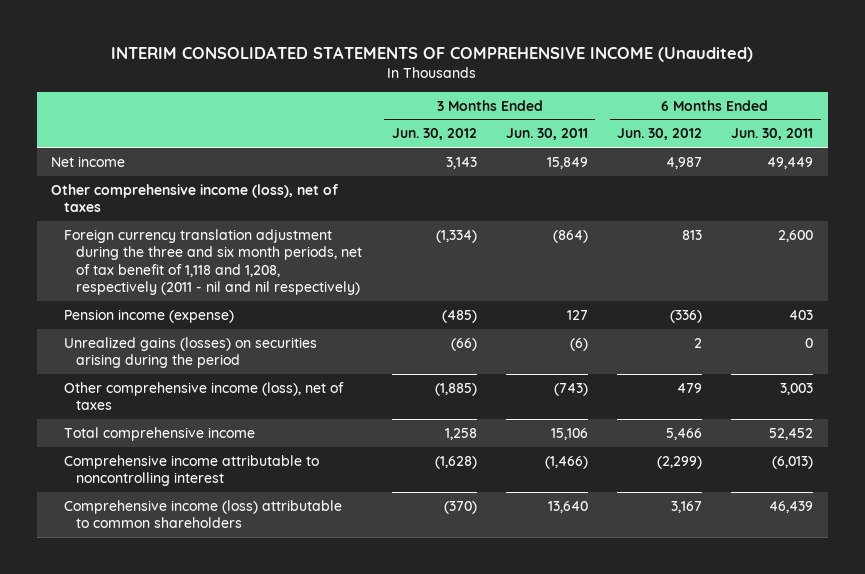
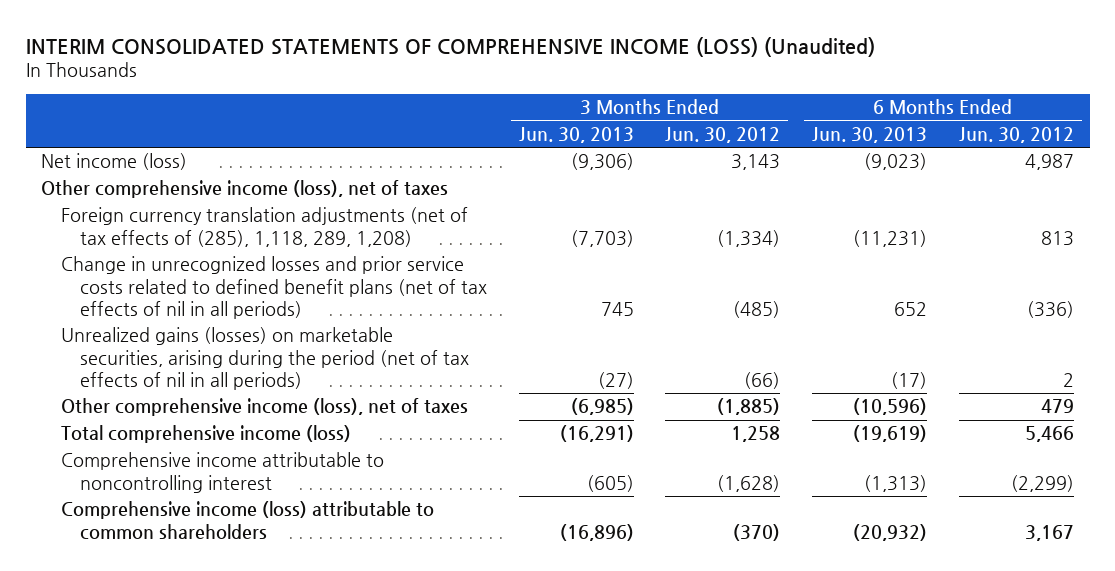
- INTERIM CONSOLIDATED STATEMENTS OF COMPREHENSIVE INCOME (Unaudited)
+ INTERIM CONSOLIDATED STATEMENTS OF COMPREHENSIVE INCOME (LOSS) (Unaudited)
- | 3 Months Ended Jun. 30, 2012 | 3 Months Ended Jun. 30, 2011 | 6 Months Ended Jun. 30, 2012 | 6 Months Ended Jun. 30, 2011
+ | 3 Months Ended Jun. 30, 2013 | 3 Months Ended Jun. 30, 2012 | 6 Months Ended Jun. 30, 2013 | 6 Months Ended Jun. 30, 2012
- Net income | 3,143 | 15,849 | 4,987 | 49,449
+ Net income (loss) | (9,306) | 3,143 | (9,023) | 4,987
- Foreign currency translation adjustment during the three and six month periods, net of tax benefit of 1,118 and 1,208, respectively (2011 - nil and nil respectively) | (1,334) | (864) | 813 | 2,600
- Pension income (expense) | (485) | 127 | (336) | 403
- Unrealized gains (losses) on securities arising during the period | (66) | (6) | 2 | 0
+ Foreign currency translation adjustments (net of tax effects of (285), 1,118, 289, 1,208) | (7,703) | (1,334) | (11,231) | 813
+ Change in unrecognized losses and prior service costs related to defined benefit plans (net of tax effects of nil in all periods) | 745 | (485) | 652 | (336)
+ Unrealized gains (losses) on marketable securities, arising during the period (net of tax effects of nil in all periods) | (27) | (66) | (17) | 2
- Total comprehensive income | 1,258 | 15,106 | 5,466 | 52,452
+ Total comprehensive income (loss) | (16,291) | 1,258 | (19,619) | 5,466

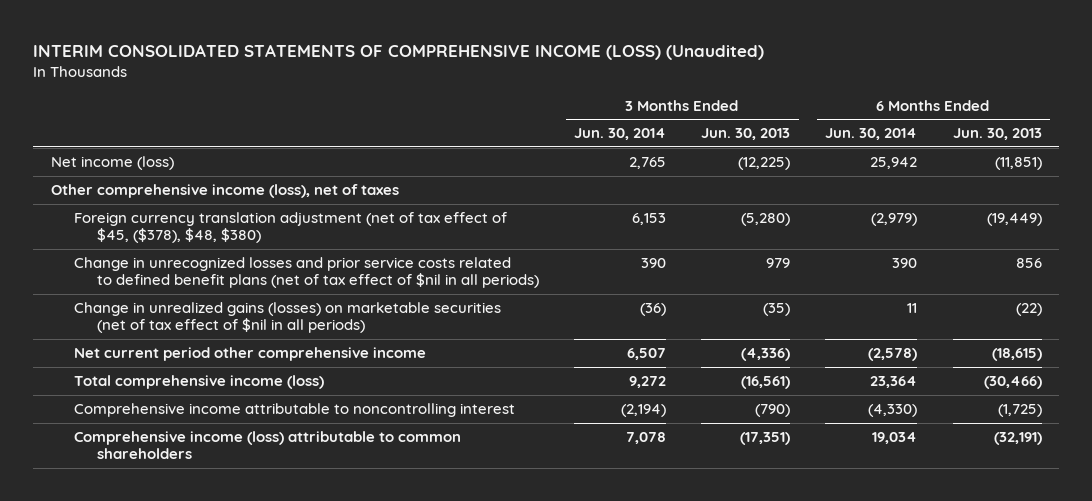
- | 3 Months Ended Jun. 30, 2013 | 3 Months Ended Jun. 30, 2012 | 6 Months Ended Jun. 30, 2013 | 6 Months Ended Jun. 30, 2012
+ | 3 Months Ended Jun. 30, 2014 | 3 Months Ended Jun. 30, 2013 | 6 Months Ended Jun. 30, 2014 | 6 Months Ended Jun. 30, 2013
- Net income (loss) | (9,306) | 3,143 | (9,023) | 4,987
+ Net income (loss) | 2,765 | (12,225) | 25,942 | (11,851)
- Foreign currency translation adjustments (net of tax effects of (285), 1,118, 289, 1,208) | (7,703) | (1,334) | (11,231) | 813
- Change in unrecognized losses and prior service costs related to defined benefit plans (net of tax effects of nil in all periods) | 745 | (485) | 652 | (336)
- Unrealized gains (losses) on marketable securities, arising during the period (net of tax effects of nil in all periods) | (27) | (66) | (17) | 2
- Other comprehensive income (loss), net of taxes | (6,985) | (1,885) | (10,596) | 479
- Total comprehensive income (loss) | (16,291) | 1,258 | (19,619) | 5,466
- Comprehensive income attributable to noncontrolling interest | (605) | (1,628) | (1,313) | (2,299)
- Comprehensive income (loss) attributable to common shareholders | (16,896) | (370) | (20,932) | 3,167
+ Foreign currency translation adjustment (net of tax effect of $45, ($378), $48, $380) | 6,153 | (5,280) | (2,979) | (19,449)
+ Change in unrecognized losses and prior service costs related to defined benefit plans (net of tax effect of $nil in all periods) | 390 | 979 | 390 | 856
+ Change in unrealized gains (losses) on marketable securities (net of tax effect of $nil in all periods) | (36) | (35) | 11 | (22)
+ Net current period other comprehensive income | 6,507 | (4,336) | (2,578) | (18,615)
+ Total comprehensive income (loss) | 9,272 | (16,561) | 23,364 | (30,466)
+ Comprehensive income attributable to noncontrolling interest | (2,194) | (790) | (4,330) | (1,725)
+ Comprehensive income (loss) attributable to common shareholders | 7,078 | (17,351) | 19,034 | (32,191)

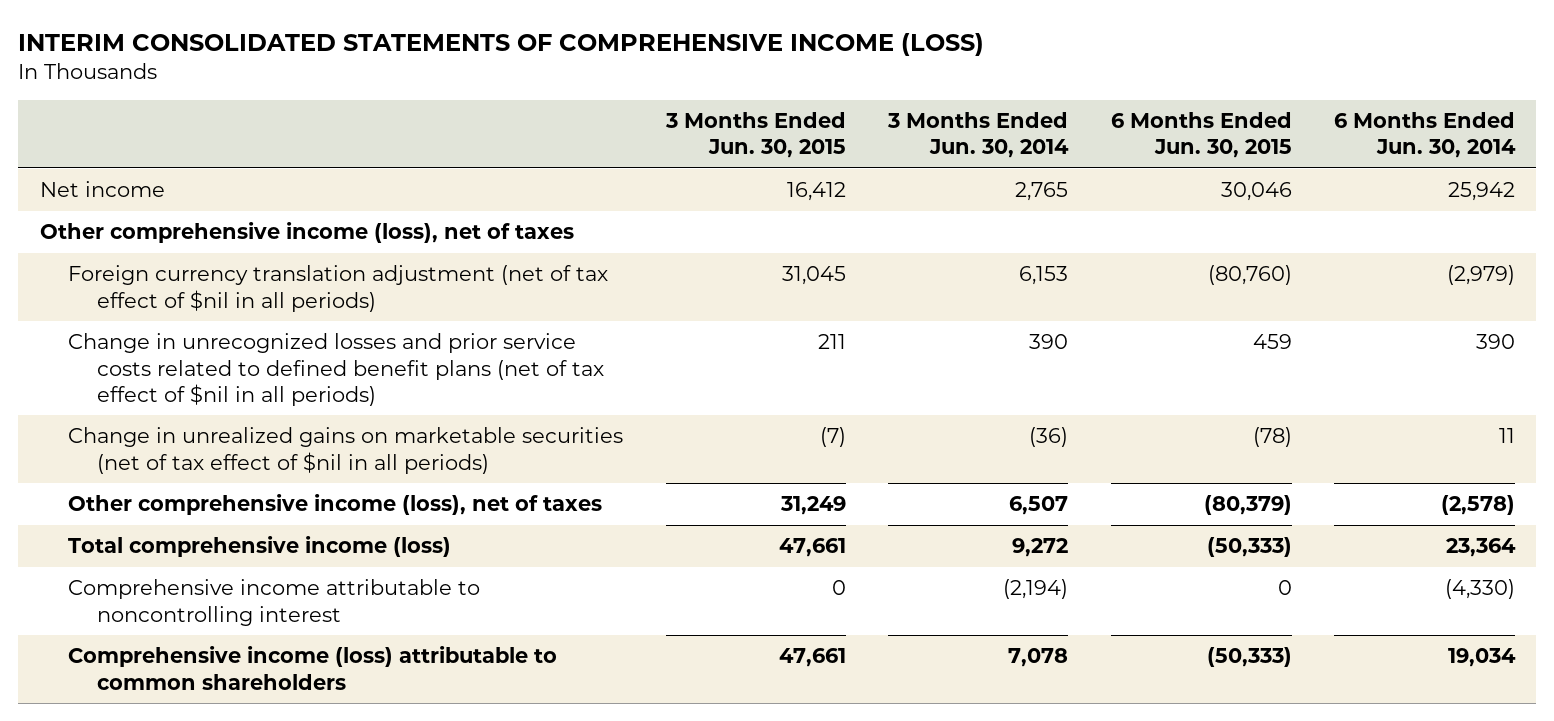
- INTERIM CONSOLIDATED STATEMENTS OF COMPREHENSIVE INCOME (LOSS) (Unaudited)
+ INTERIM CONSOLIDATED STATEMENTS OF COMPREHENSIVE INCOME (LOSS)
- | 3 Months Ended Jun. 30, 2014 | 3 Months Ended Jun. 30, 2013 | 6 Months Ended Jun. 30, 2014 | 6 Months Ended Jun. 30, 2013
+ | 3 Months Ended Jun. 30, 2015 | 3 Months Ended Jun. 30, 2014 | 6 Months Ended Jun. 30, 2015 | 6 Months Ended Jun. 30, 2014
- Net income (loss) | 2,765 | (12,225) | 25,942 | (11,851)
+ Net income | 16,412 | 2,765 | 30,046 | 25,942
- Foreign currency translation adjustment (net of tax effect of $45, ($378), $48, $380) | 6,153 | (5,280) | (2,979) | (19,449)
+ Foreign currency translation adjustment (net of tax effect of $nil in all periods) | 31,045 | 6,153 | (80,760) | (2,979)
- Change in unrealized gains (losses) on marketable securities (net of tax effect of $nil in all periods) | (36) | (35) | 11 | (22)
- Net current period other comprehensive income | 6,507 | (4,336) | (2,578) | (18,615)
+ Change in unrealized gains on marketable securities (net of tax effect of $nil in all periods) | (7) | (36) | (78) | 11
+ Other comprehensive income (loss), net of taxes | 31,249 | 6,507 | (80,379) | (2,578)

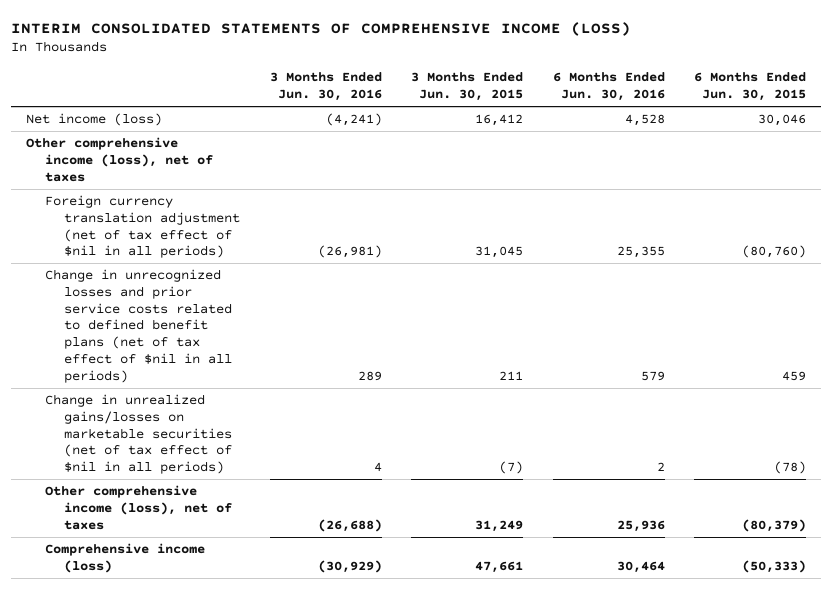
- | 3 Months Ended Jun. 30, 2015 | 3 Months Ended Jun. 30, 2014 | 6 Months Ended Jun. 30, 2015 | 6 Months Ended Jun. 30, 2014
+ | 3 Months Ended Jun. 30, 2016 | 3 Months Ended Jun. 30, 2015 | 6 Months Ended Jun. 30, 2016 | 6 Months Ended Jun. 30, 2015
- Net income | 16,412 | 2,765 | 30,046 | 25,942
+ Net income (loss) | (4,241) | 16,412 | 4,528 | 30,046
- Change in unrealized gains on marketable securities (net of tax effect of $nil in all periods) | (7) | (36) | (78) | 11
+ Change in unrealized gains/losses on marketable securities (net of tax effect of $nil in all periods) | 4 | (7) | 2 | (78)
- Total comprehensive income (loss) | 47,661 | 9,272 | (50,333) | 23,364
- Comprehensive income attributable to noncontrolling interest | 0 | (2,194) | 0 | (4,330)
- Comprehensive income (loss) attributable to common shareholders | 47,661 | 7,078 | (50,333) | 19,034
+ Comprehensive income (loss) | (30,929) | 47,661 | 30,464 | (50,333)

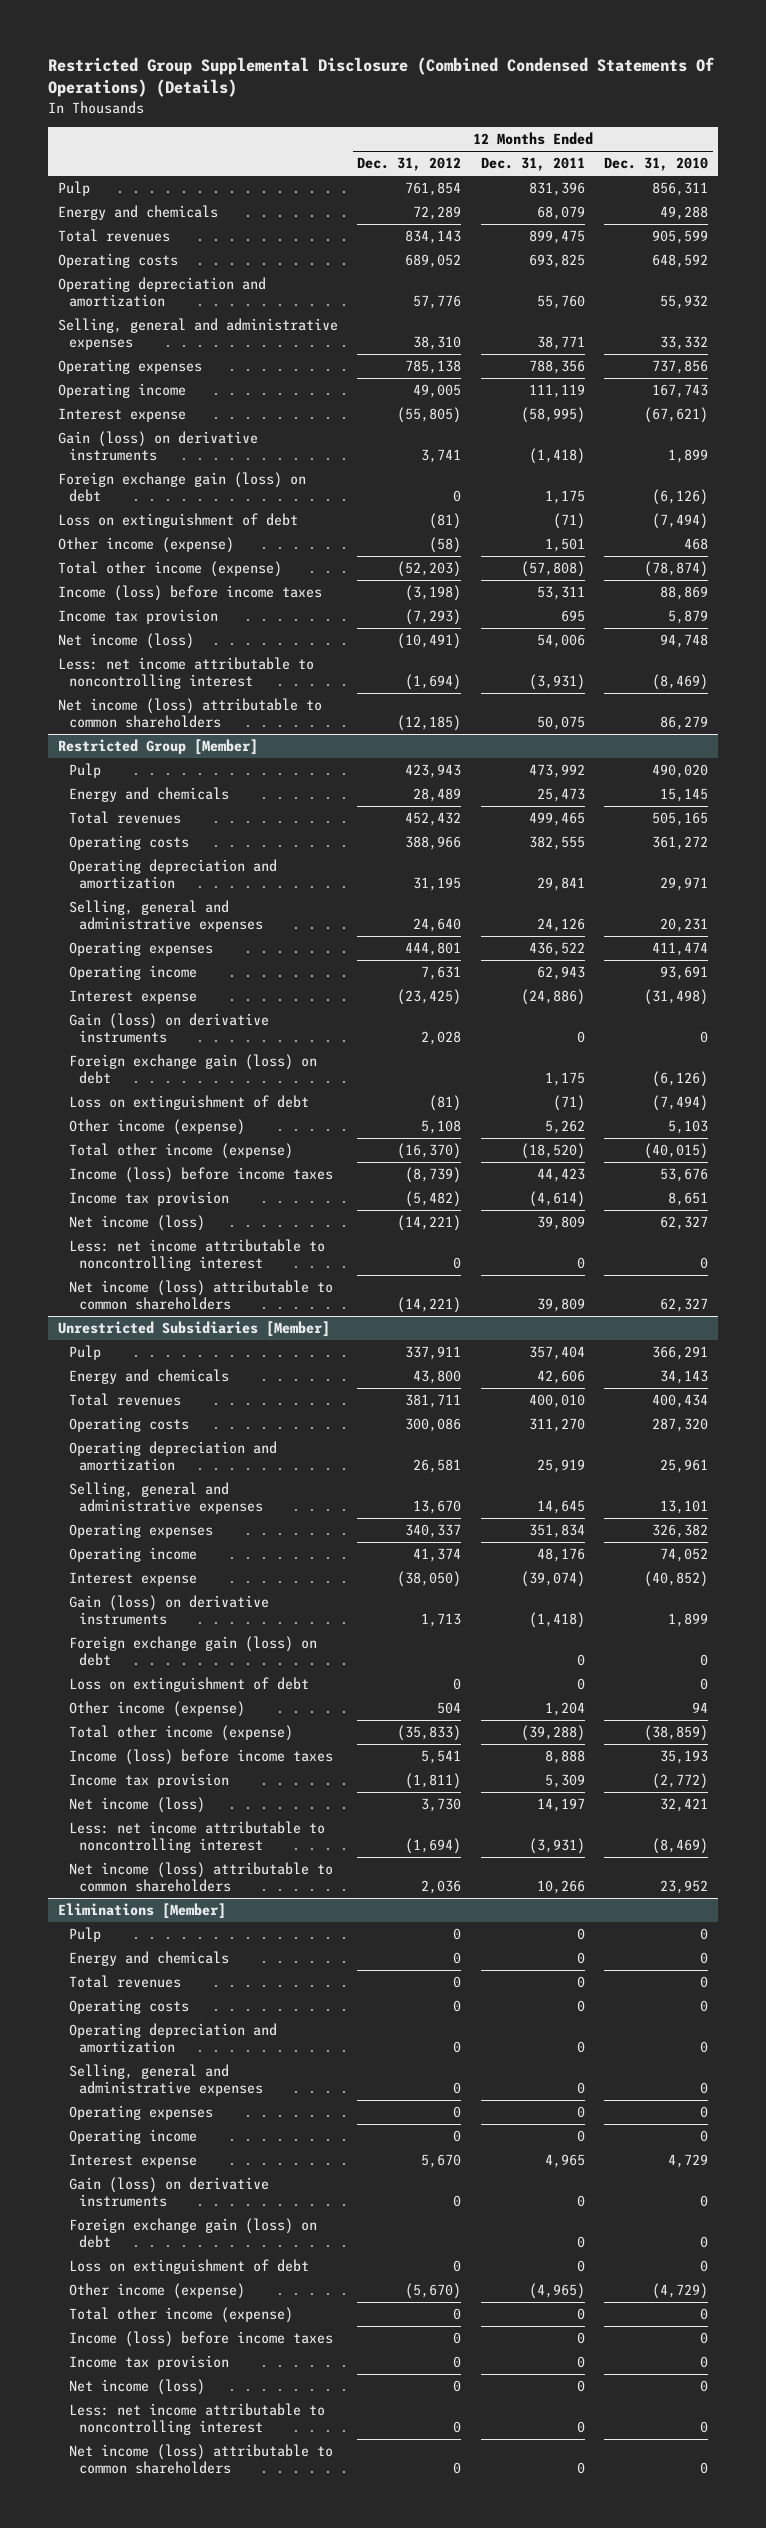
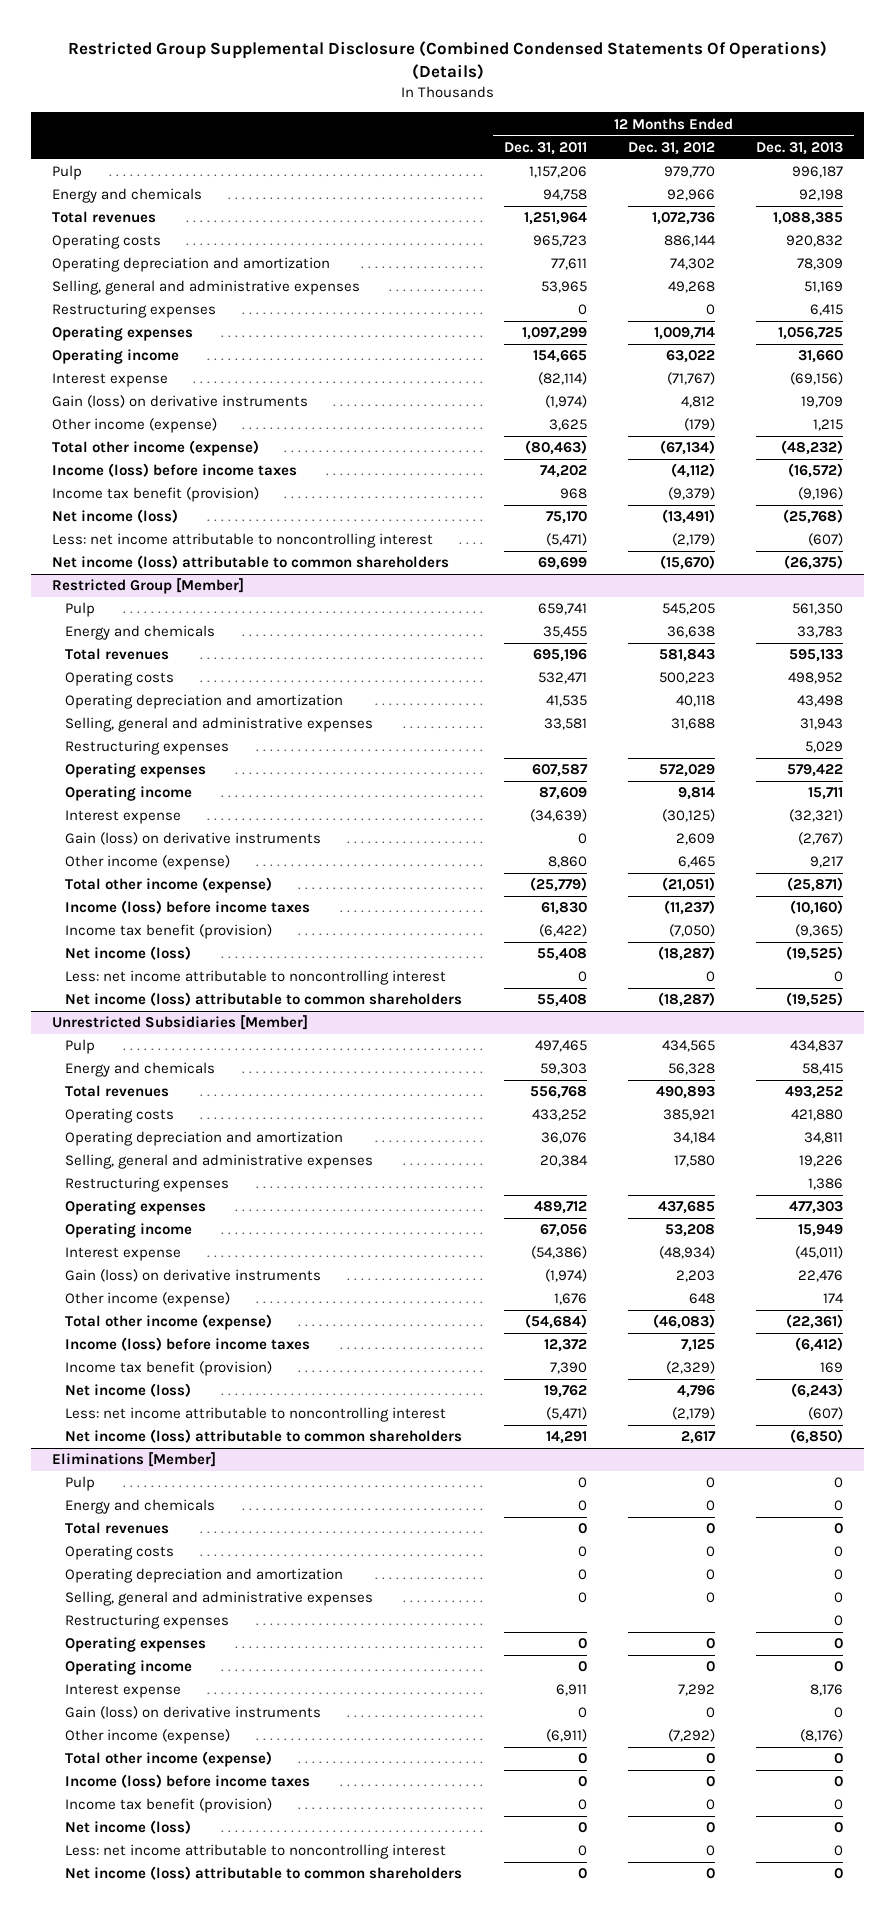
- | 12 Months Ended Dec. 31, 2012 | 12 Months Ended Dec. 31, 2011 | 12 Months Ended Dec. 31, 2010
+ | 12 Months Ended Dec. 31, 2011 | 12 Months Ended Dec. 31, 2012 | 12 Months Ended Dec. 31, 2013
- Pulp | 761,854 | 831,396 | 856,311
- Energy and chemicals | 72,289 | 68,079 | 49,288
- Total revenues | 834,143 | 899,475 | 905,599
- Operating costs | 689,052 | 693,825 | 648,592
- Operating depreciation and amortization | 57,776 | 55,760 | 55,932
- Selling, general and administrative expenses | 38,310 | 38,771 | 33,332
- Operating expenses | 785,138 | 788,356 | 737,856
- Operating income | 49,005 | 111,119 | 167,743
- Interest expense | (55,805) | (58,995) | (67,621)
- Gain (loss) on derivative instruments | 3,741 | (1,418) | 1,899
- Foreign exchange gain (loss) on debt | 0 | 1,175 | (6,126)
- Loss on extinguishment of debt | (81) | (71) | (7,494)
- Other income (expense) | (58) | 1,501 | 468
- Total other income (expense) | (52,203) | (57,808) | (78,874)
- Income (loss) before income taxes | (3,198) | 53,311 | 88,869
- Income tax provision | (7,293) | 695 | 5,879
- Net income (loss) | (10,491) | 54,006 | 94,748
- Less: net income attributable to noncontrolling interest | (1,694) | (3,931) | (8,469)
- Net income (loss) attributable to common shareholders | (12,185) | 50,075 | 86,279
+ Pulp | 1,157,206 | 979,770 | 996,187
+ Energy and chemicals | 94,758 | 92,966 | 92,198
+ Total revenues | 1,251,964 | 1,072,736 | 1,088,385
+ Operating costs | 965,723 | 886,144 | 920,832
+ Operating depreciation and amortization | 77,611 | 74,302 | 78,309
+ Selling, general and administrative expenses | 53,965 | 49,268 | 51,169
+ Restructuring expenses | 0 | 0 | 6,415
+ Operating expenses | 1,097,299 | 1,009,714 | 1,056,725
+ Operating income | 154,665 | 63,022 | 31,660
+ Interest expense | (82,114) | (71,767) | (69,156)
+ Gain (loss) on derivative instruments | (1,974) | 4,812 | 19,709
+ Other income (expense) | 3,625 | (179) | 1,215
+ Total other income (expense) | (80,463) | (67,134) | (48,232)
+ Income (loss) before income taxes | 74,202 | (4,112) | (16,572)
+ Income tax benefit (provision) | 968 | (9,379) | (9,196)
+ Net income (loss) | 75,170 | (13,491) | (25,768)
+ Less: net income attributable to noncontrolling interest | (5,471) | (2,179) | (607)
+ Net income (loss) attributable to common shareholders | 69,699 | (15,670) | (26,375)
@ Restricted Group [Member]
- Pulp | 423,943 | 473,992 | 490,020
- Energy and chemicals | 28,489 | 25,473 | 15,145
- Total revenues | 452,432 | 499,465 | 505,165
- Operating costs | 388,966 | 382,555 | 361,272
- Operating depreciation and amortization | 31,195 | 29,841 | 29,971
- Selling, general and administrative expenses | 24,640 | 24,126 | 20,231
- Operating expenses | 444,801 | 436,522 | 411,474
- Operating income | 7,631 | 62,943 | 93,691
- Interest expense | (23,425) | (24,886) | (31,498)
- Gain (loss) on derivative instruments | 2,028 | 0 | 0
- Foreign exchange gain (loss) on debt | | 1,175 | (6,126)
- Loss on extinguishment of debt | (81) | (71) | (7,494)
- Other income (expense) | 5,108 | 5,262 | 5,103
- Total other income (expense) | (16,370) | (18,520) | (40,015)
- Income (loss) before income taxes | (8,739) | 44,423 | 53,676
- Income tax provision | (5,482) | (4,614) | 8,651
- Net income (loss) | (14,221) | 39,809 | 62,327
+ Pulp | 659,741 | 545,205 | 561,350
+ Energy and chemicals | 35,455 | 36,638 | 33,783
+ Total revenues | 695,196 | 581,843 | 595,133
+ Operating costs | 532,471 | 500,223 | 498,952
+ Operating depreciation and amortization | 41,535 | 40,118 | 43,498
+ Selling, general and administrative expenses | 33,581 | 31,688 | 31,943
+ Restructuring expenses | | | 5,029
+ Operating expenses | 607,587 | 572,029 | 579,422
+ Operating income | 87,609 | 9,814 | 15,711
+ Interest expense | (34,639) | (30,125) | (32,321)
+ Gain (loss) on derivative instruments | 0 | 2,609 | (2,767)
+ Other income (expense) | 8,860 | 6,465 | 9,217
+ Total other income (expense) | (25,779) | (21,051) | (25,871)
+ Income (loss) before income taxes | 61,830 | (11,237) | (10,160)
+ Income tax benefit (provision) | (6,422) | (7,050) | (9,365)
+ Net income (loss) | 55,408 | (18,287) | (19,525)
- Net income (loss) attributable to common shareholders | (14,221) | 39,809 | 62,327
+ Net income (loss) attributable to common shareholders | 55,408 | (18,287) | (19,525)
@ Unrestricted Subsidiaries [Member]
- Pulp | 337,911 | 357,404 | 366,291
- Energy and chemicals | 43,800 | 42,606 | 34,143
- Total revenues | 381,711 | 400,010 | 400,434
- Operating costs | 300,086 | 311,270 | 287,320
- Operating depreciation and amortization | 26,581 | 25,919 | 25,961
- Selling, general and administrative expenses | 13,670 | 14,645 | 13,101
- Operating expenses | 340,337 | 351,834 | 326,382
- Operating income | 41,374 | 48,176 | 74,052
- Interest expense | (38,050) | (39,074) | (40,852)
- Gain (loss) on derivative instruments | 1,713 | (1,418) | 1,899
- Foreign exchange gain (loss) on debt | | 0 | 0
- Loss on extinguishment of debt | 0 | 0 | 0
- Other income (expense) | 504 | 1,204 | 94
- Total other income (expense) | (35,833) | (39,288) | (38,859)
- Income (loss) before income taxes | 5,541 | 8,888 | 35,193
- Income tax provision | (1,811) | 5,309 | (2,772)
- Net income (loss) | 3,730 | 14,197 | 32,421
- Less: net income attributable to noncontrolling interest | (1,694) | (3,931) | (8,469)
- Net income (loss) attributable to common shareholders | 2,036 | 10,266 | 23,952
+ Pulp | 497,465 | 434,565 | 434,837
+ Energy and chemicals | 59,303 | 56,328 | 58,415
+ Total revenues | 556,768 | 490,893 | 493,252
+ Operating costs | 433,252 | 385,921 | 421,880
+ Operating depreciation and amortization | 36,076 | 34,184 | 34,811
+ Selling, general and administrative expenses | 20,384 | 17,580 | 19,226
+ Restructuring expenses | | | 1,386
+ Operating expenses | 489,712 | 437,685 | 477,303
+ Operating income | 67,056 | 53,208 | 15,949
+ Interest expense | (54,386) | (48,934) | (45,011)
+ Gain (loss) on derivative instruments | (1,974) | 2,203 | 22,476
+ Other income (expense) | 1,676 | 648 | 174
+ Total other income (expense) | (54,684) | (46,083) | (22,361)
+ Income (loss) before income taxes | 12,372 | 7,125 | (6,412)
+ Income tax benefit (provision) | 7,390 | (2,329) | 169
+ Net income (loss) | 19,762 | 4,796 | (6,243)
+ Less: net income attributable to noncontrolling interest | (5,471) | (2,179) | (607)
+ Net income (loss) attributable to common shareholders | 14,291 | 2,617 | (6,850)
@ Eliminations [Member]
+ Restructuring expenses | | | 0
- Interest expense | 5,670 | 4,965 | 4,729
+ Interest expense | 6,911 | 7,292 | 8,176
- Foreign exchange gain (loss) on debt | | 0 | 0
- Loss on extinguishment of debt | 0 | 0 | 0
- Other income (expense) | (5,670) | (4,965) | (4,729)
+ Other income (expense) | (6,911) | (7,292) | (8,176)
- Income tax provision | 0 | 0 | 0
+ Income tax benefit (provision) | 0 | 0 | 0

